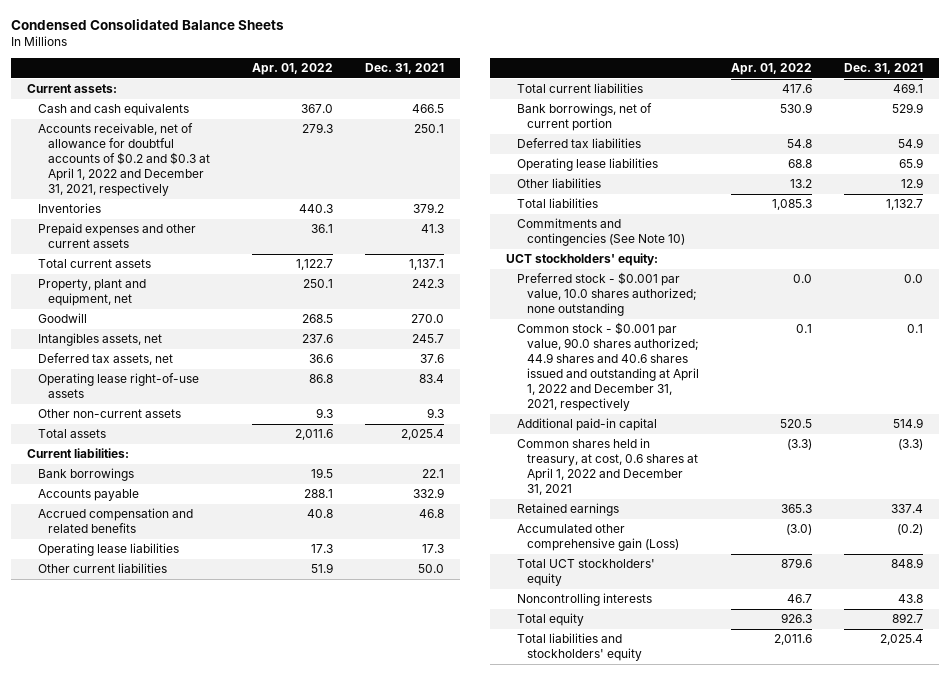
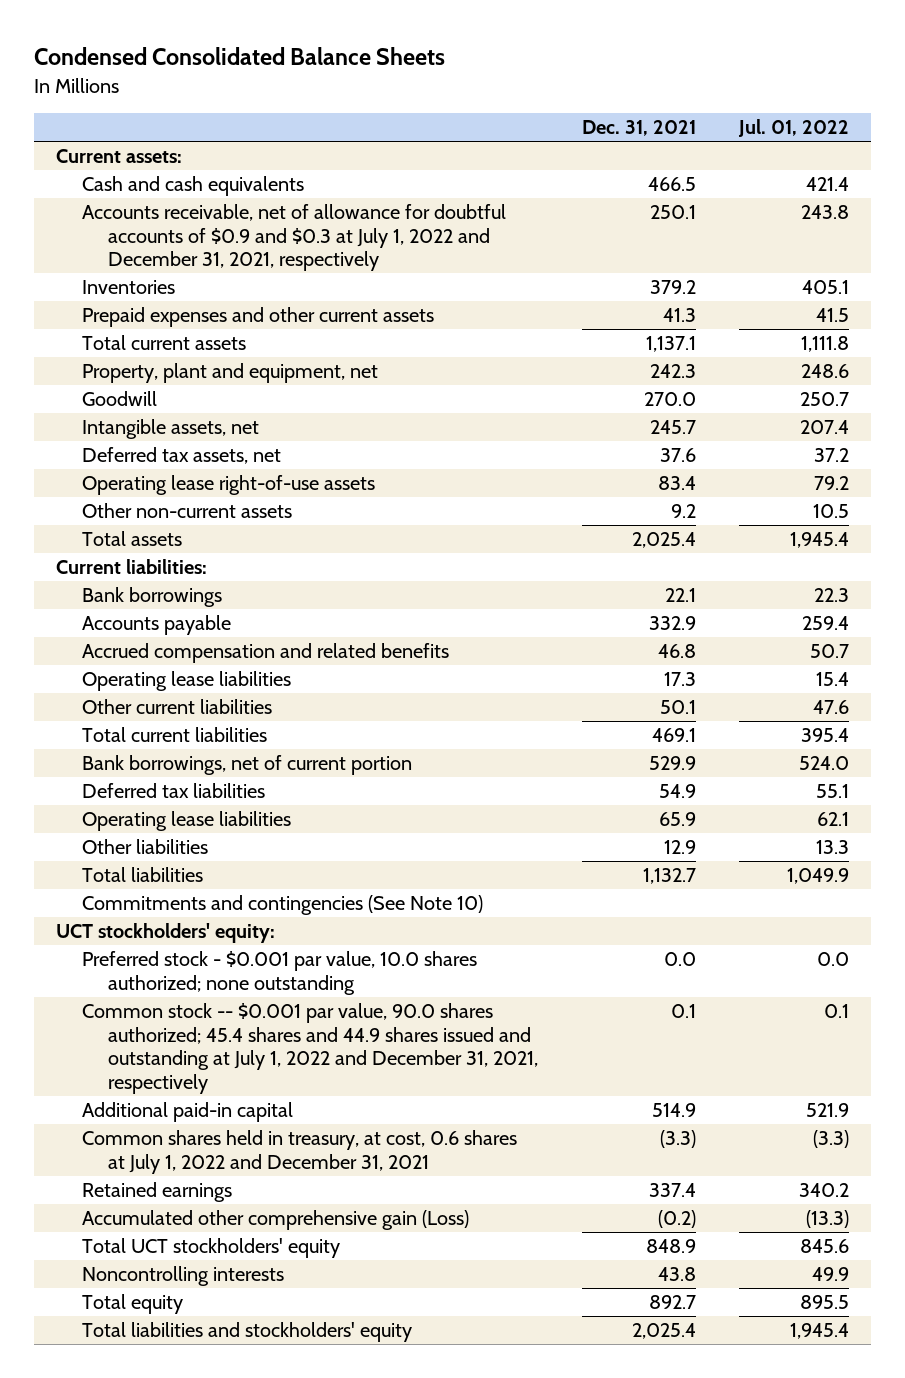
- | Apr. 01, 2022 | Dec. 31, 2021
+ | Dec. 31, 2021 | Jul. 01, 2022
- Accounts receivable, net of allowance for doubtful accounts of $0.2 and $0.3 at April 1, 2022 and December 31, 2021, respectively | 279.3 | 250.1
+ Accounts receivable, net of allowance for doubtful accounts of $0.9 and $0.3 at July 1, 2022 and December 31, 2021, respectively | 250.1 | 243.8
- Intangibles assets, net | 237.6 | 245.7
+ Intangible assets, net | 245.7 | 207.4
- Other non-current assets | 9.3 | 9.3
+ Other non-current assets | 9.2 | 10.5
- Other current liabilities | 51.9 | 50.0
+ Other current liabilities | 50.1 | 47.6
- Common stock - $0.001 par value, 90.0 shares authorized; 44.9 shares and 40.6 shares issued and outstanding at April 1, 2022 and December 31, 2021, respectively | 0.1 | 0.1
+ Common stock -- $0.001 par value, 90.0 shares authorized; 45.4 shares and 44.9 shares issued and outstanding at July 1, 2022 and December 31, 2021, respectively | 0.1 | 0.1
- Common shares held in treasury, at cost, 0.6 shares at April 1, 2022 and December 31, 2021 | (3.3) | (3.3)
+ Common shares held in treasury, at cost, 0.6 shares at July 1, 2022 and December 31, 2021 | (3.3) | (3.3)

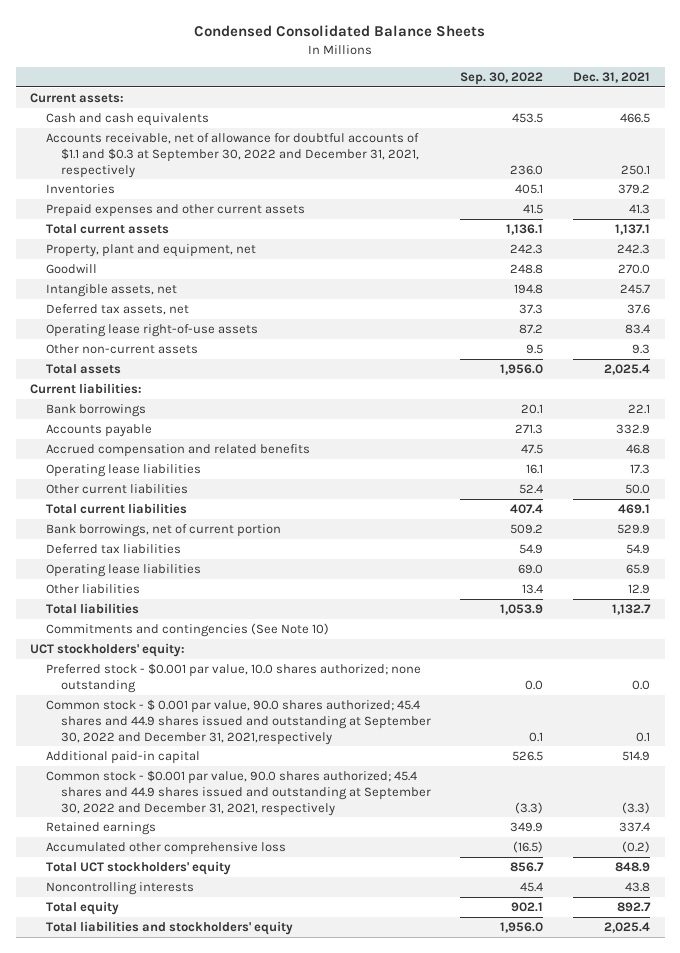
- | Dec. 31, 2021 | Jul. 01, 2022
+ | Sep. 30, 2022 | Dec. 31, 2021
- Accounts receivable, net of allowance for doubtful accounts of $0.9 and $0.3 at July 1, 2022 and December 31, 2021, respectively | 250.1 | 243.8
+ Accounts receivable, net of allowance for doubtful accounts of $1.1 and $0.3 at September 30, 2022 and December 31, 2021, respectively | 236.0 | 250.1
- Other non-current assets | 9.2 | 10.5
+ Other non-current assets | 9.5 | 9.3
- Other current liabilities | 50.1 | 47.6
+ Other current liabilities | 52.4 | 50.0
- Common stock -- $0.001 par value, 90.0 shares authorized; 45.4 shares and 44.9 shares issued and outstanding at July 1, 2022 and December 31, 2021, respectively | 0.1 | 0.1
+ Common stock - $ 0.001 par value, 90.0 shares authorized; 45.4 shares and 44.9 shares issued and outstanding at September 30, 2022 and December 31, 2021,respectively | 0.1 | 0.1
- Common shares held in treasury, at cost, 0.6 shares at July 1, 2022 and December 31, 2021 | (3.3) | (3.3)
+ Common stock - $0.001 par value, 90.0 shares authorized; 45.4 shares and 44.9 shares issued and outstanding at September 30, 2022 and December 31, 2021, respectively | (3.3) | (3.3)
- Accumulated other comprehensive gain (Loss) | (0.2) | (13.3)
+ Accumulated other comprehensive loss | (16.5) | (0.2)

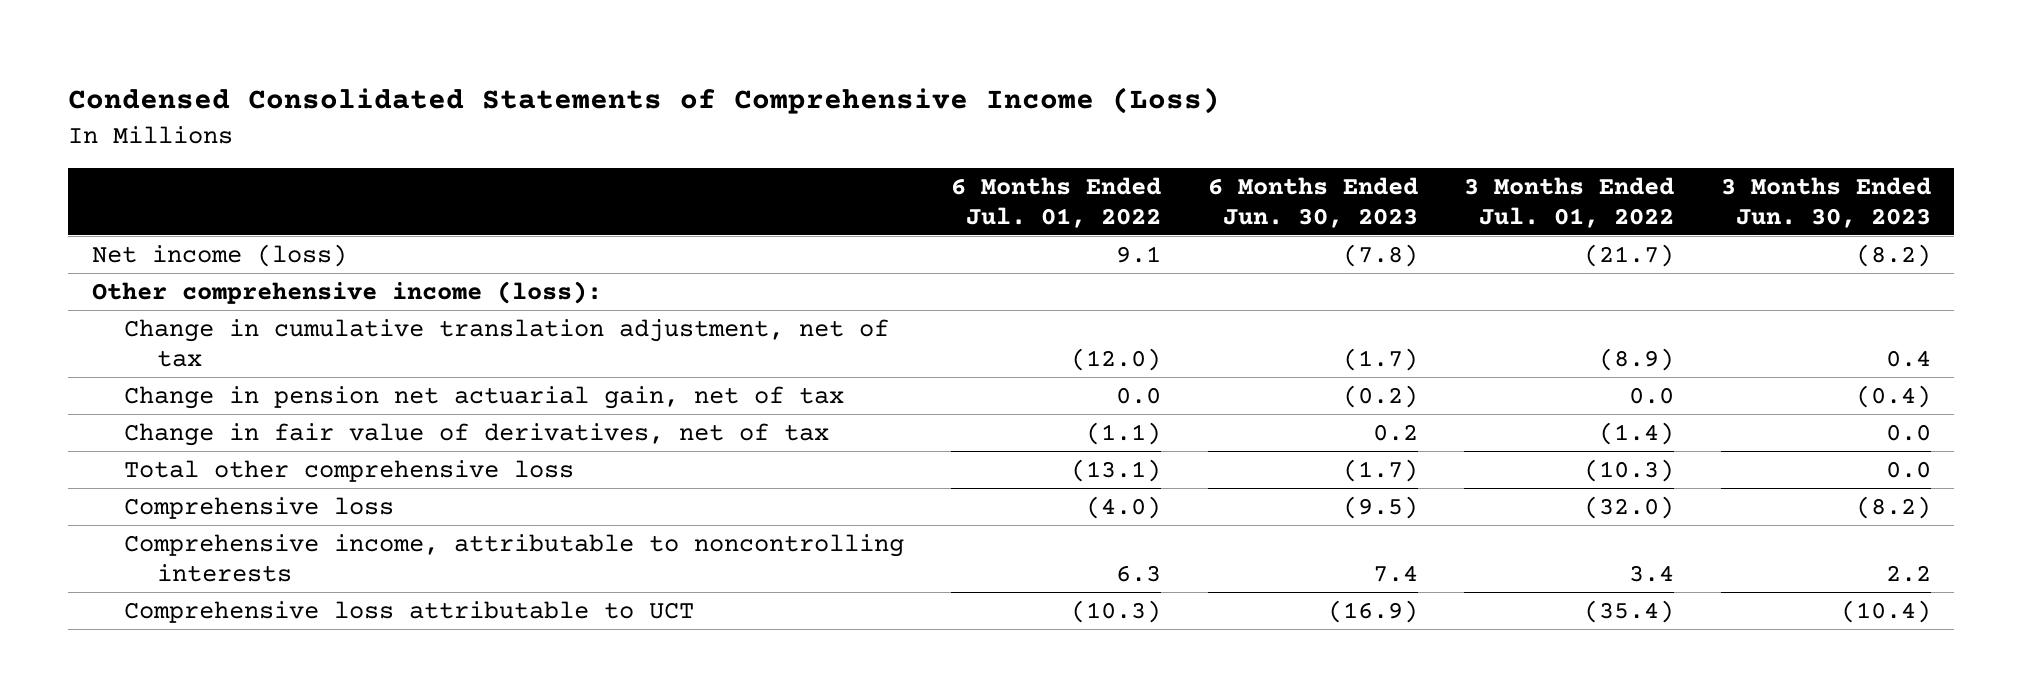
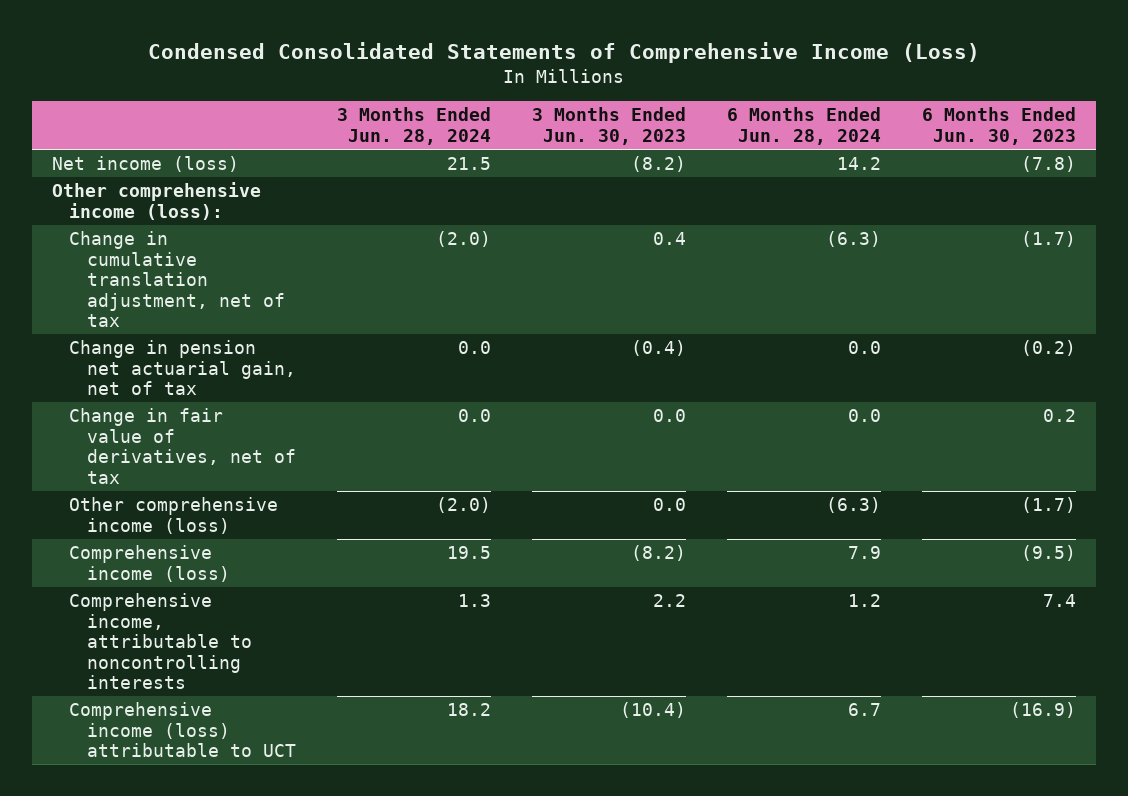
- | 6 Months Ended Jul. 01, 2022 | 6 Months Ended Jun. 30, 2023 | 3 Months Ended Jul. 01, 2022 | 3 Months Ended Jun. 30, 2023
+ | 3 Months Ended Jun. 28, 2024 | 3 Months Ended Jun. 30, 2023 | 6 Months Ended Jun. 28, 2024 | 6 Months Ended Jun. 30, 2023
- Total other comprehensive loss | (13.1) | (1.7) | (10.3) | 0.0
- Comprehensive loss | (4.0) | (9.5) | (32.0) | (8.2)
+ Other comprehensive income (loss) | (2.0) | 0.0 | (6.3) | (1.7)
+ Comprehensive income (loss) | 19.5 | (8.2) | 7.9 | (9.5)
- Comprehensive loss attributable to UCT | (10.3) | (16.9) | (35.4) | (10.4)
+ Comprehensive income (loss) attributable to UCT | 18.2 | (10.4) | 6.7 | (16.9)

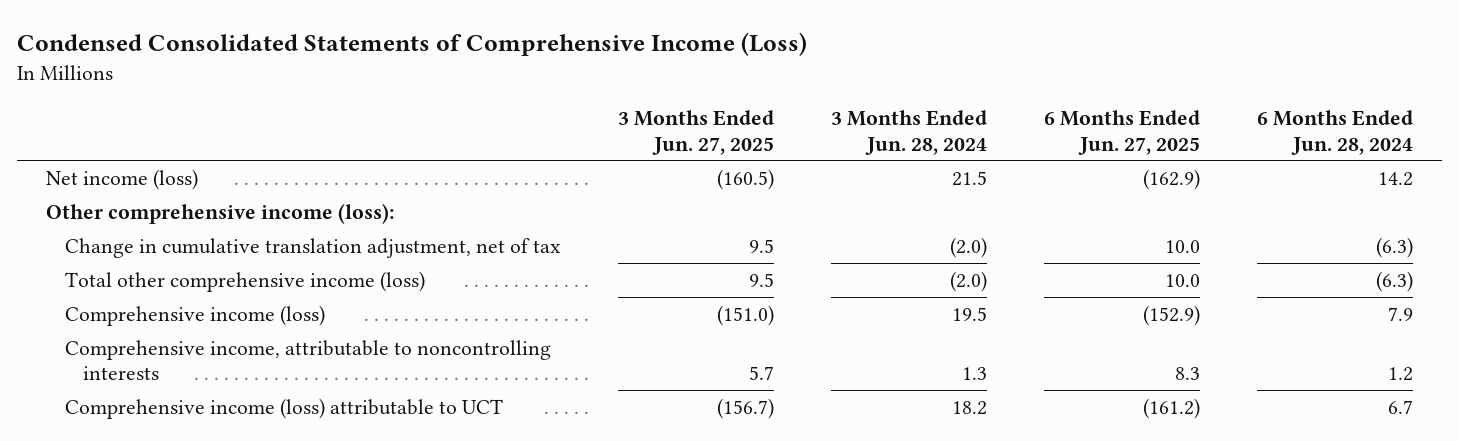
- | 3 Months Ended Jun. 28, 2024 | 3 Months Ended Jun. 30, 2023 | 6 Months Ended Jun. 28, 2024 | 6 Months Ended Jun. 30, 2023
+ | 3 Months Ended Jun. 27, 2025 | 3 Months Ended Jun. 28, 2024 | 6 Months Ended Jun. 27, 2025 | 6 Months Ended Jun. 28, 2024
- Change in pension net actuarial gain, net of tax | 0.0 | (0.4) | 0.0 | (0.2)
- Change in fair value of derivatives, net of tax | 0.0 | 0.0 | 0.0 | 0.2
- Other comprehensive income (loss) | (2.0) | 0.0 | (6.3) | (1.7)
+ Total other comprehensive income (loss) | 9.5 | (2.0) | 10.0 | (6.3)

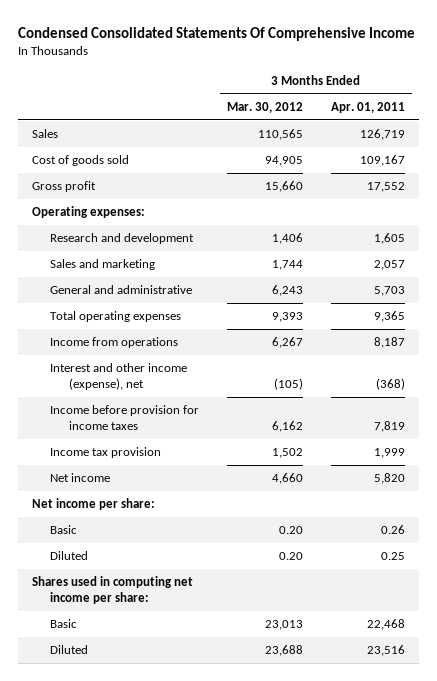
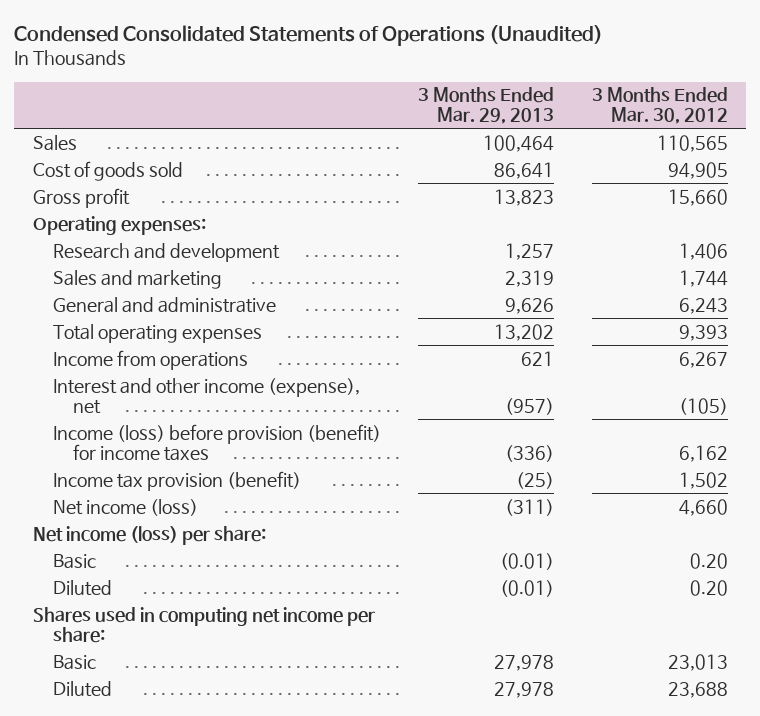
- Condensed Consolidated Statements Of Comprehensive Income
+ Condensed Consolidated Statements of Operations (Unaudited)
- | 3 Months Ended Mar. 30, 2012 | 3 Months Ended Apr. 01, 2011
+ | 3 Months Ended Mar. 29, 2013 | 3 Months Ended Mar. 30, 2012
- Income before provision for income taxes | 6,162 | 7,819
- Income tax provision | 1,502 | 1,999
- Net income | 4,660 | 5,820
- Net income per share:
+ Income (loss) before provision (benefit) for income taxes | (336) | 6,162
+ Income tax provision (benefit) | (25) | 1,502
+ Net income (loss) | (311) | 4,660
+ Net income (loss) per share:

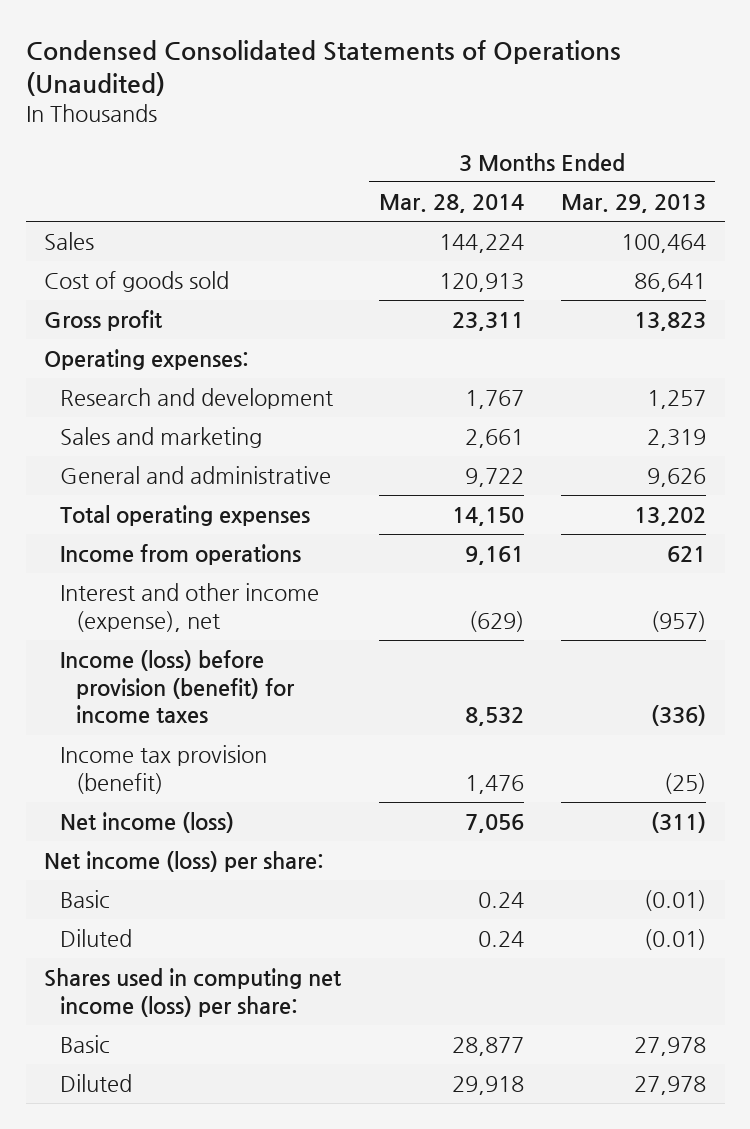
- | 3 Months Ended Mar. 29, 2013 | 3 Months Ended Mar. 30, 2012
+ | 3 Months Ended Mar. 28, 2014 | 3 Months Ended Mar. 29, 2013
- Shares used in computing net income per share:
+ Shares used in computing net income (loss) per share:

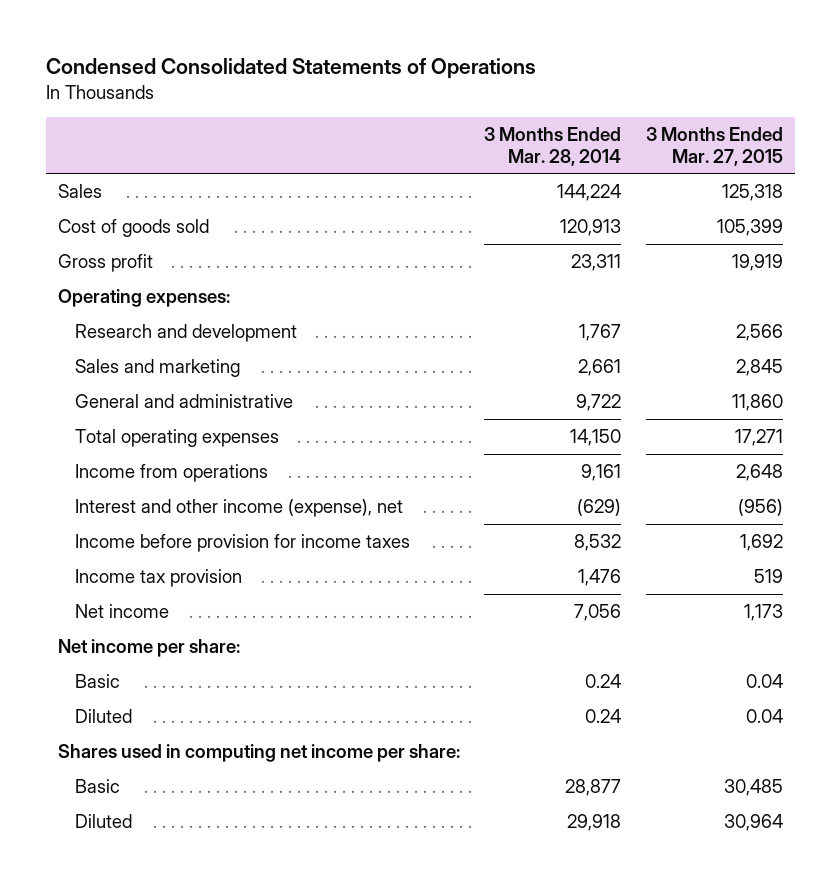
- Condensed Consolidated Statements of Operations (Unaudited)
+ Condensed Consolidated Statements of Operations
- | 3 Months Ended Mar. 28, 2014 | 3 Months Ended Mar. 29, 2013
+ | 3 Months Ended Mar. 28, 2014 | 3 Months Ended Mar. 27, 2015
- Income (loss) before provision (benefit) for income taxes | 8,532 | (336)
- Income tax provision (benefit) | 1,476 | (25)
- Net income (loss) | 7,056 | (311)
- Net income (loss) per share:
+ Income before provision for income taxes | 8,532 | 1,692
+ Income tax provision | 1,476 | 519
+ Net income | 7,056 | 1,173
+ Net income per share:
- Shares used in computing net income (loss) per share:
+ Shares used in computing net income per share:

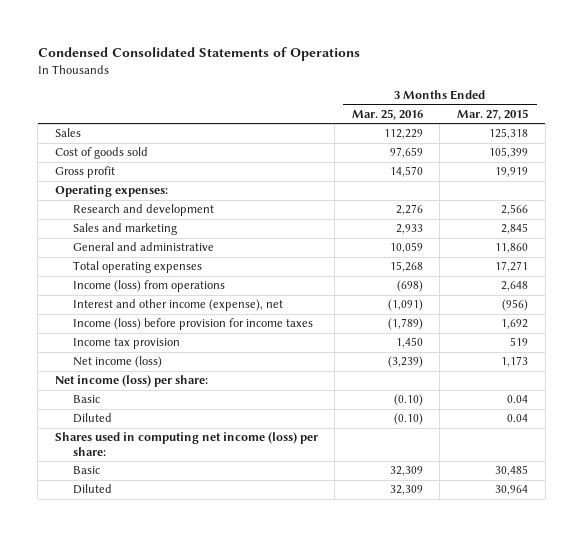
- | 3 Months Ended Mar. 28, 2014 | 3 Months Ended Mar. 27, 2015
+ | 3 Months Ended Mar. 25, 2016 | 3 Months Ended Mar. 27, 2015
- Income from operations | 9,161 | 2,648
+ Income (loss) from operations | (698) | 2,648
- Income before provision for income taxes | 8,532 | 1,692
+ Income (loss) before provision for income taxes | (1,789) | 1,692
- Net income | 7,056 | 1,173
- Net income per share:
+ Net income (loss) | (3,239) | 1,173
+ Net income (loss) per share:
- Shares used in computing net income per share:
+ Shares used in computing net income (loss) per share:

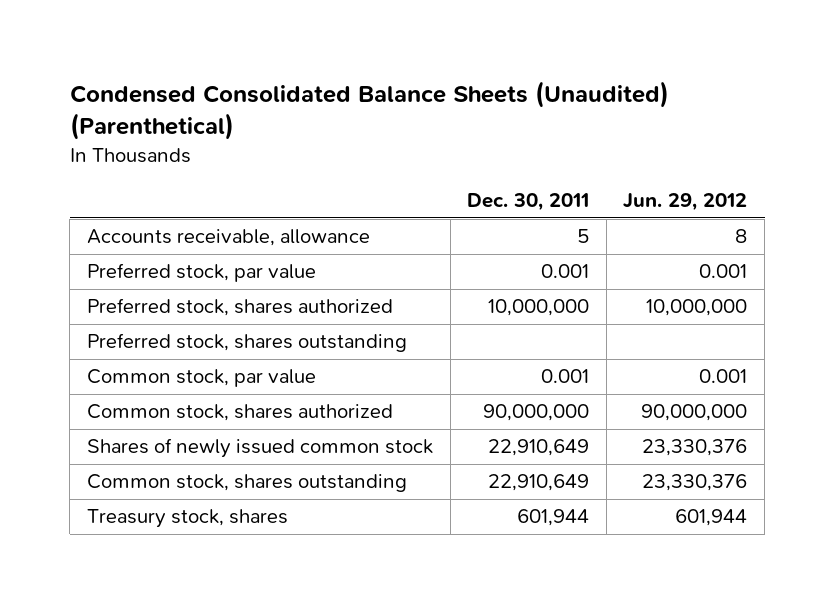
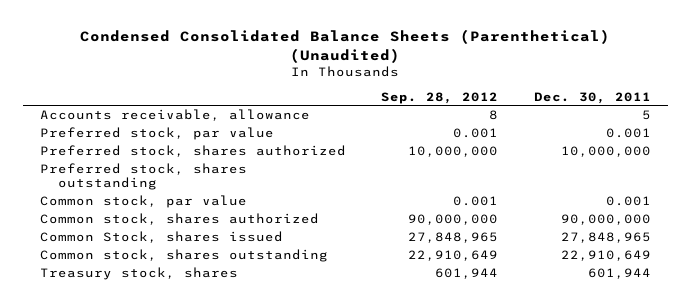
- Condensed Consolidated Balance Sheets (Unaudited) (Parenthetical)
+ Condensed Consolidated Balance Sheets (Parenthetical) (Unaudited)
- | Dec. 30, 2011 | Jun. 29, 2012
+ | Sep. 28, 2012 | Dec. 30, 2011
- Shares of newly issued common stock | 22,910,649 | 23,330,376
+ Common Stock, shares issued | 27,848,965 | 27,848,965

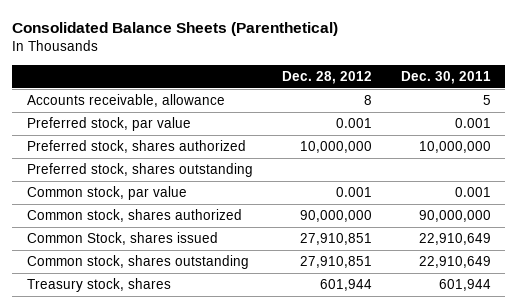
- Condensed Consolidated Balance Sheets (Parenthetical) (Unaudited)
+ Consolidated Balance Sheets (Parenthetical)
- | Sep. 28, 2012 | Dec. 30, 2011
+ | Dec. 28, 2012 | Dec. 30, 2011
- Common Stock, shares issued | 27,848,965 | 27,848,965
+ Common Stock, shares issued | 27,910,851 | 22,910,649

